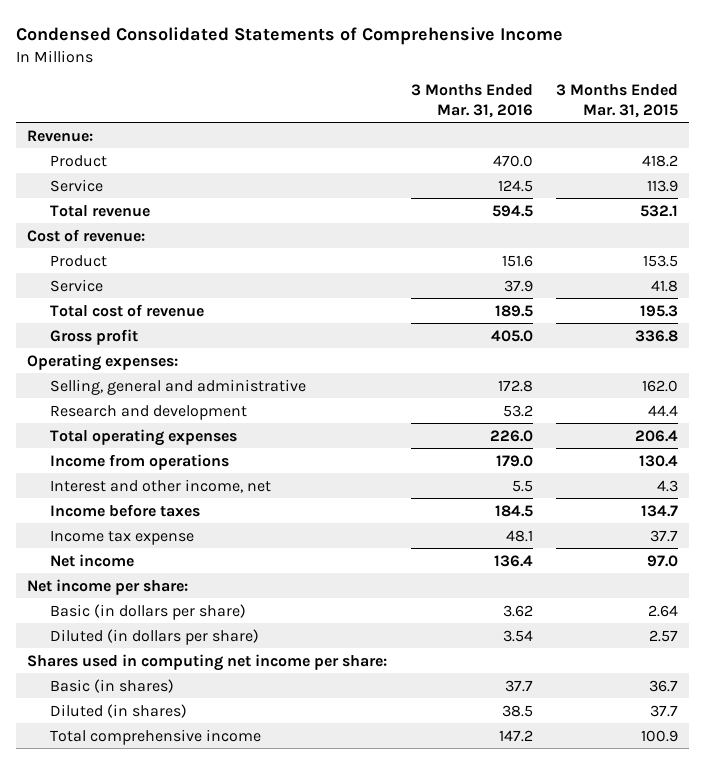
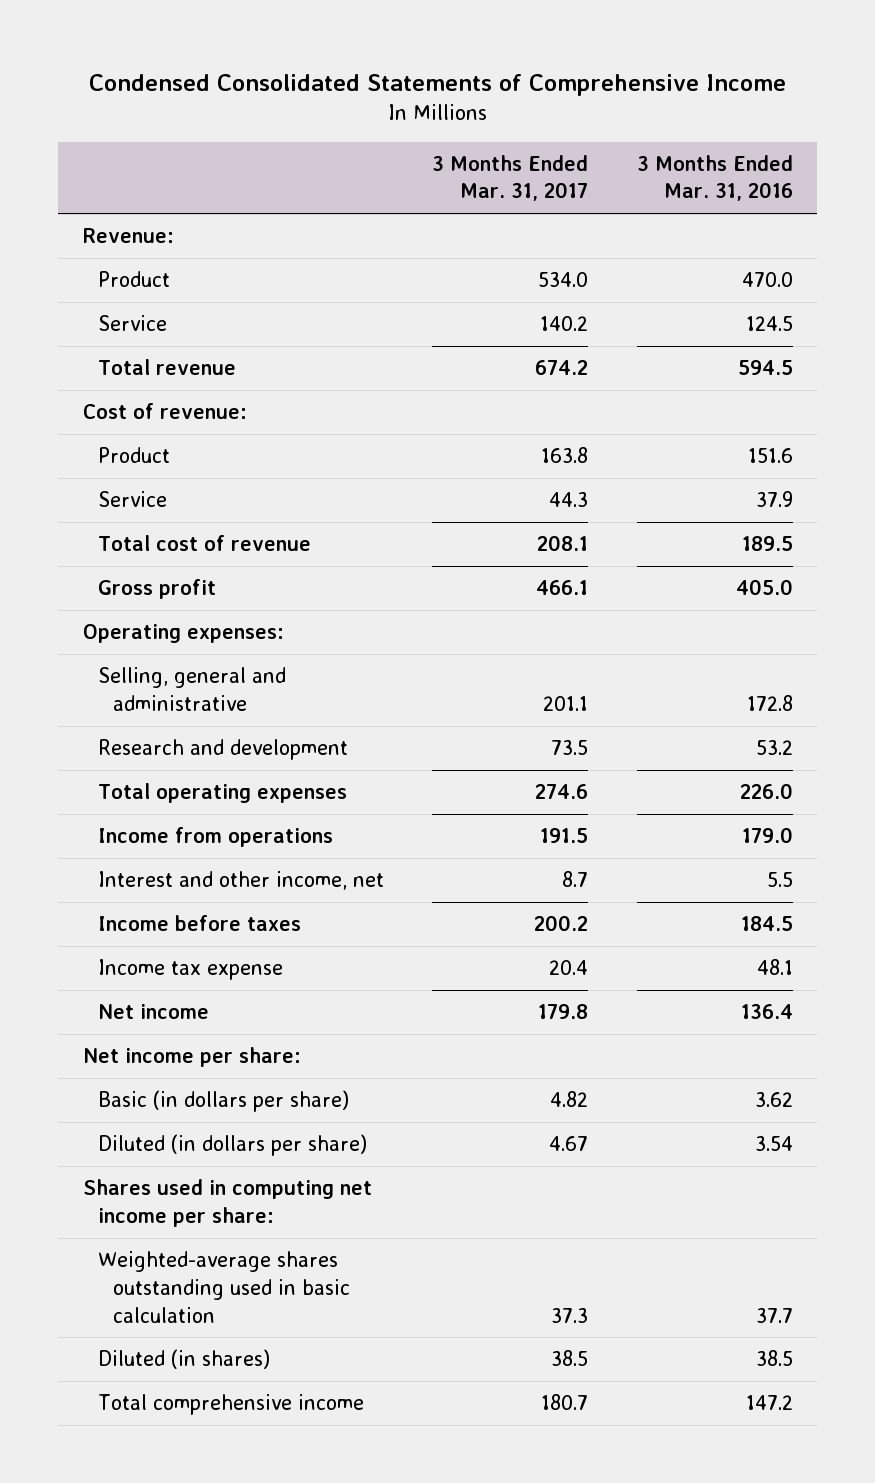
- | 3 Months Ended Mar. 31, 2016 | 3 Months Ended Mar. 31, 2015
+ | 3 Months Ended Mar. 31, 2017 | 3 Months Ended Mar. 31, 2016
- Basic (in shares) | 37.7 | 36.7
+ Weighted-average shares outstanding used in basic calculation | 37.3 | 37.7

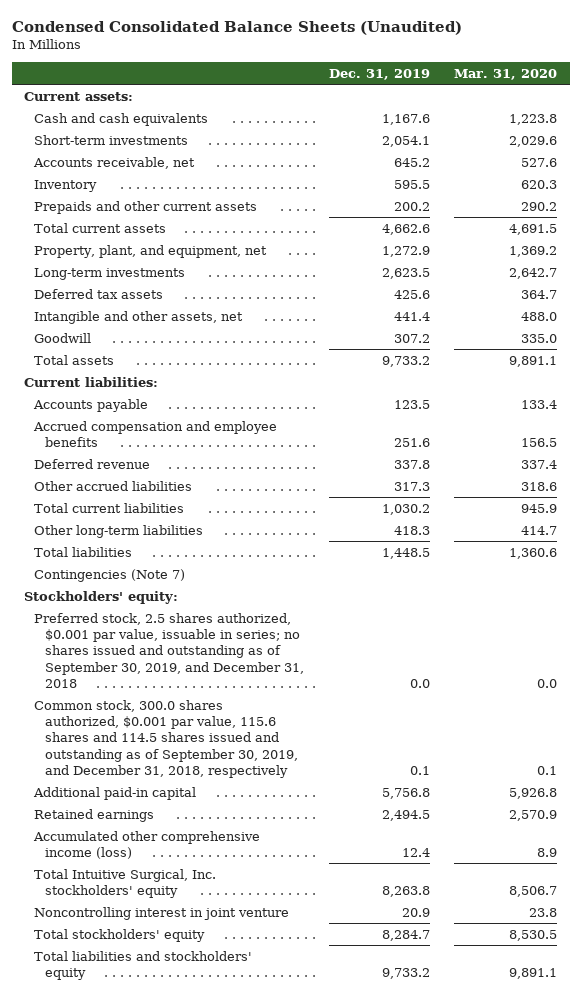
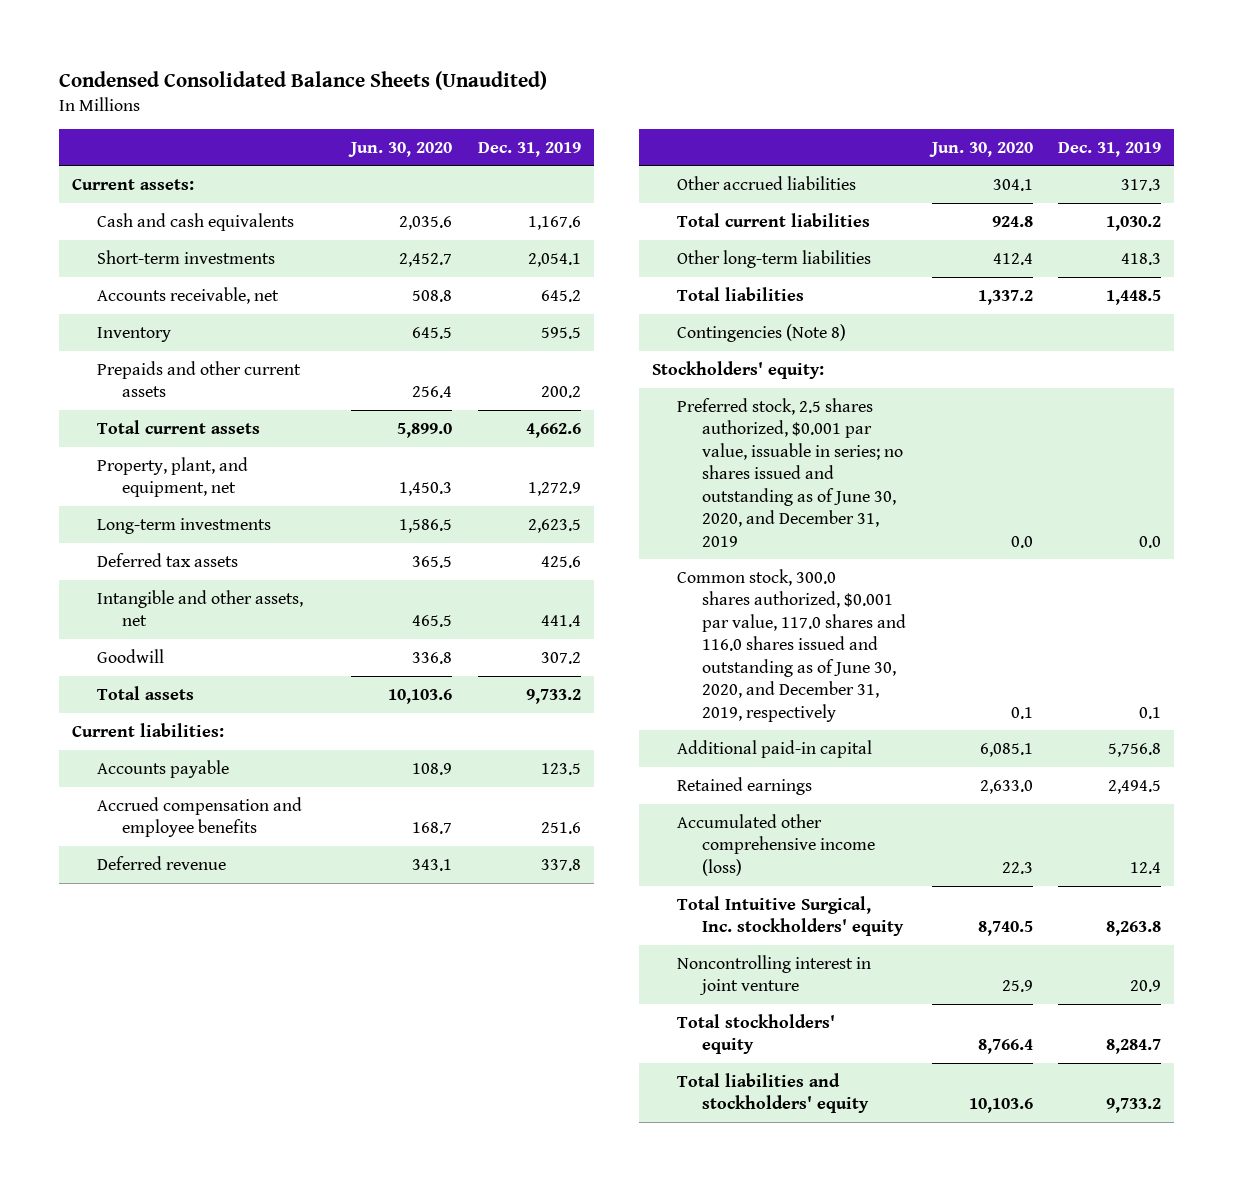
- | Dec. 31, 2019 | Mar. 31, 2020
+ | Jun. 30, 2020 | Dec. 31, 2019
- Contingencies (Note 7)
+ Contingencies (Note 8)
- Preferred stock, 2.5 shares authorized, $0.001 par value, issuable in series; no shares issued and outstanding as of September 30, 2019, and December 31, 2018 | 0.0 | 0.0
- Common stock, 300.0 shares authorized, $0.001 par value, 115.6 shares and 114.5 shares issued and outstanding as of September 30, 2019, and December 31, 2018, respectively | 0.1 | 0.1
+ Preferred stock, 2.5 shares authorized, $0.001 par value, issuable in series; no shares issued and outstanding as of June 30, 2020, and December 31, 2019 | 0.0 | 0.0
+ Common stock, 300.0 shares authorized, $0.001 par value, 117.0 shares and 116.0 shares issued and outstanding as of June 30, 2020, and December 31, 2019, respectively | 0.1 | 0.1

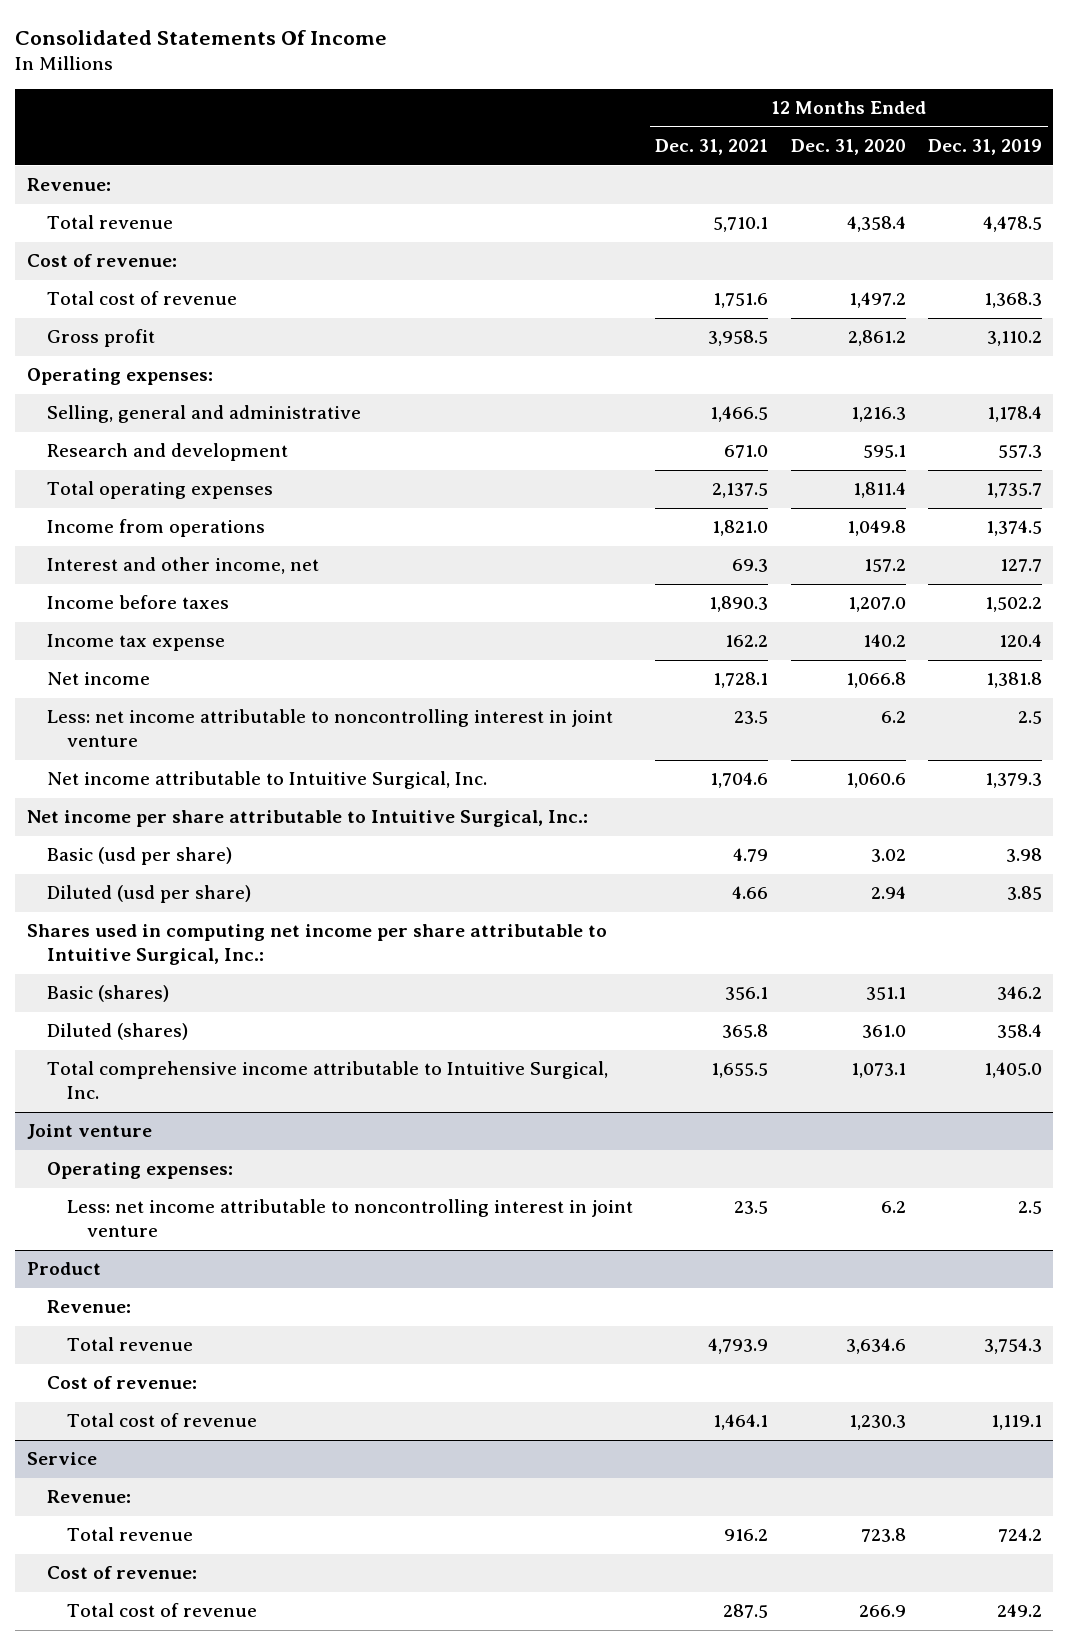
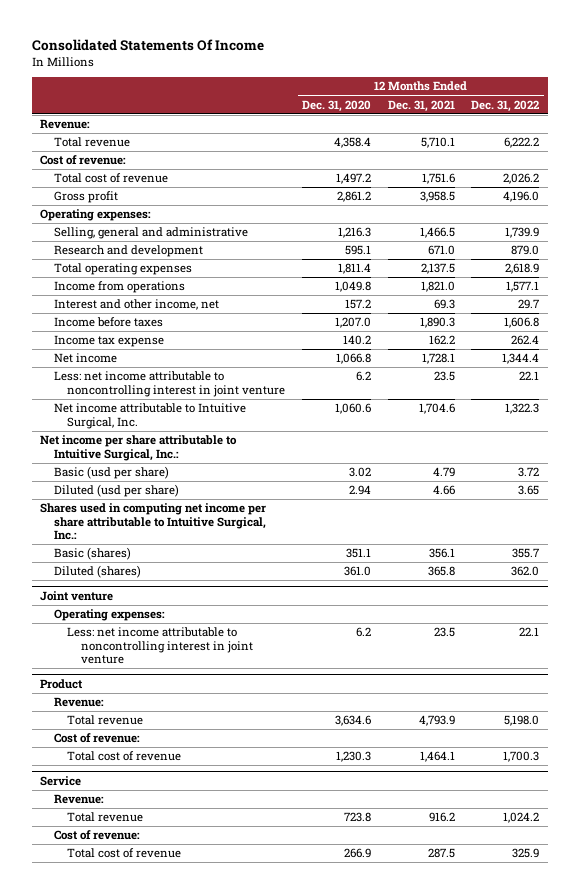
- | 12 Months Ended Dec. 31, 2021 | 12 Months Ended Dec. 31, 2020 | 12 Months Ended Dec. 31, 2019
+ | 12 Months Ended Dec. 31, 2020 | 12 Months Ended Dec. 31, 2021 | 12 Months Ended Dec. 31, 2022
- Total comprehensive income attributable to Intuitive Surgical, Inc. | 1,655.5 | 1,073.1 | 1,405.0

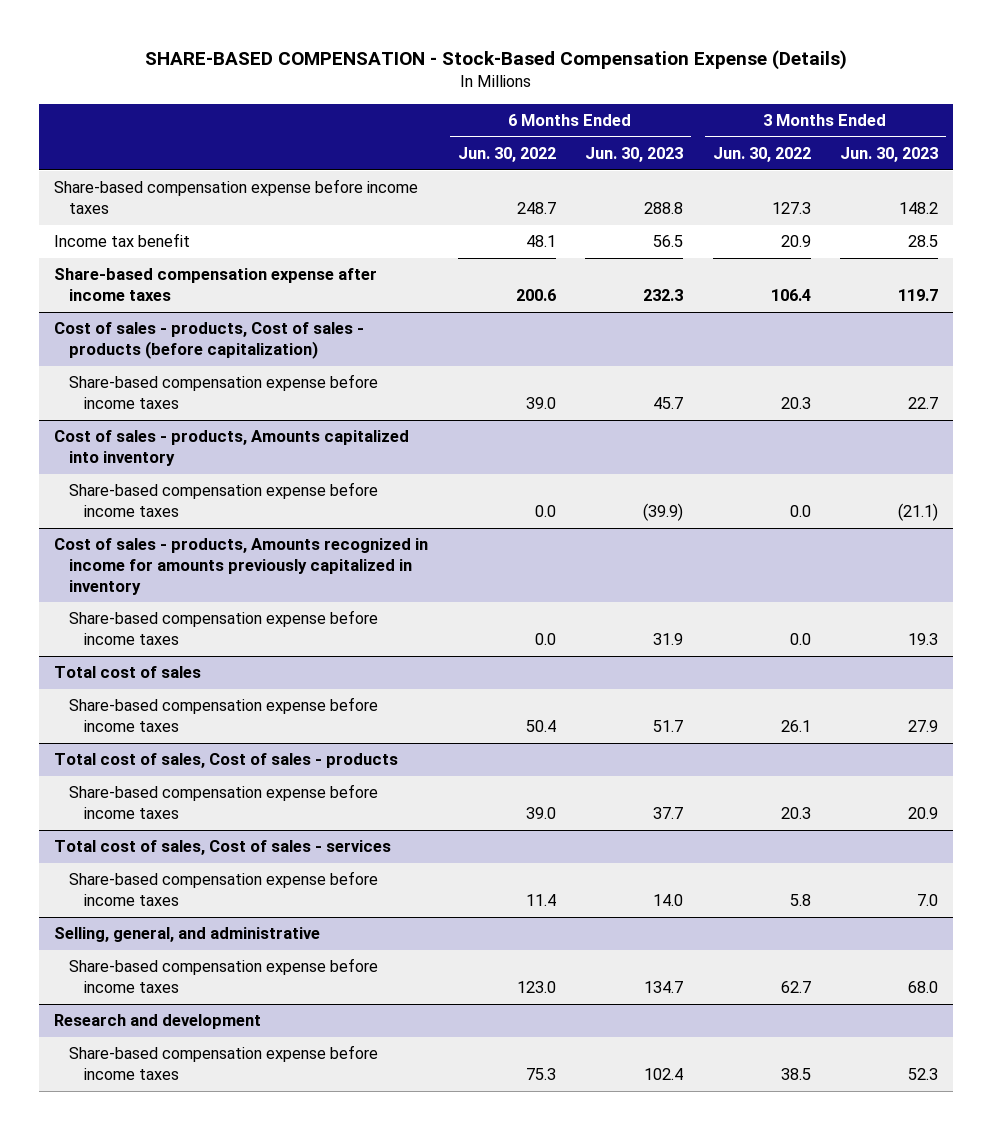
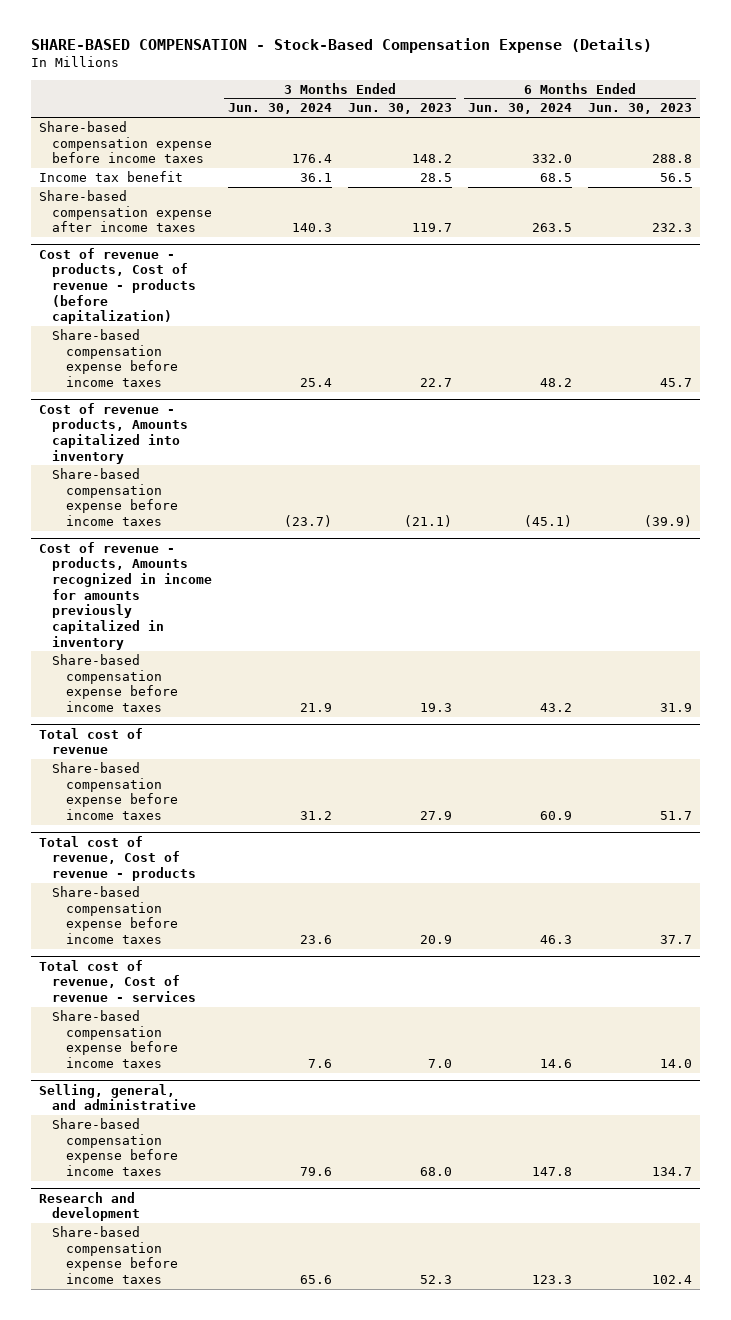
- | 6 Months Ended Jun. 30, 2022 | 6 Months Ended Jun. 30, 2023 | 3 Months Ended Jun. 30, 2022 | 3 Months Ended Jun. 30, 2023
+ | 3 Months Ended Jun. 30, 2024 | 3 Months Ended Jun. 30, 2023 | 6 Months Ended Jun. 30, 2024 | 6 Months Ended Jun. 30, 2023
- Cost of sales - products, Cost of sales - products (before capitalization)
+ Cost of revenue - products, Cost of revenue - products (before capitalization)
- Cost of sales - products, Amounts capitalized into inventory
+ Cost of revenue - products, Amounts capitalized into inventory
- Cost of sales - products, Amounts recognized in income for amounts previously capitalized in inventory
+ Cost of revenue - products, Amounts recognized in income for amounts previously capitalized in inventory
- Total cost of sales
+ Total cost of revenue
- Total cost of sales, Cost of sales - products
+ Total cost of revenue, Cost of revenue - products
- Total cost of sales, Cost of sales - services
+ Total cost of revenue, Cost of revenue - services

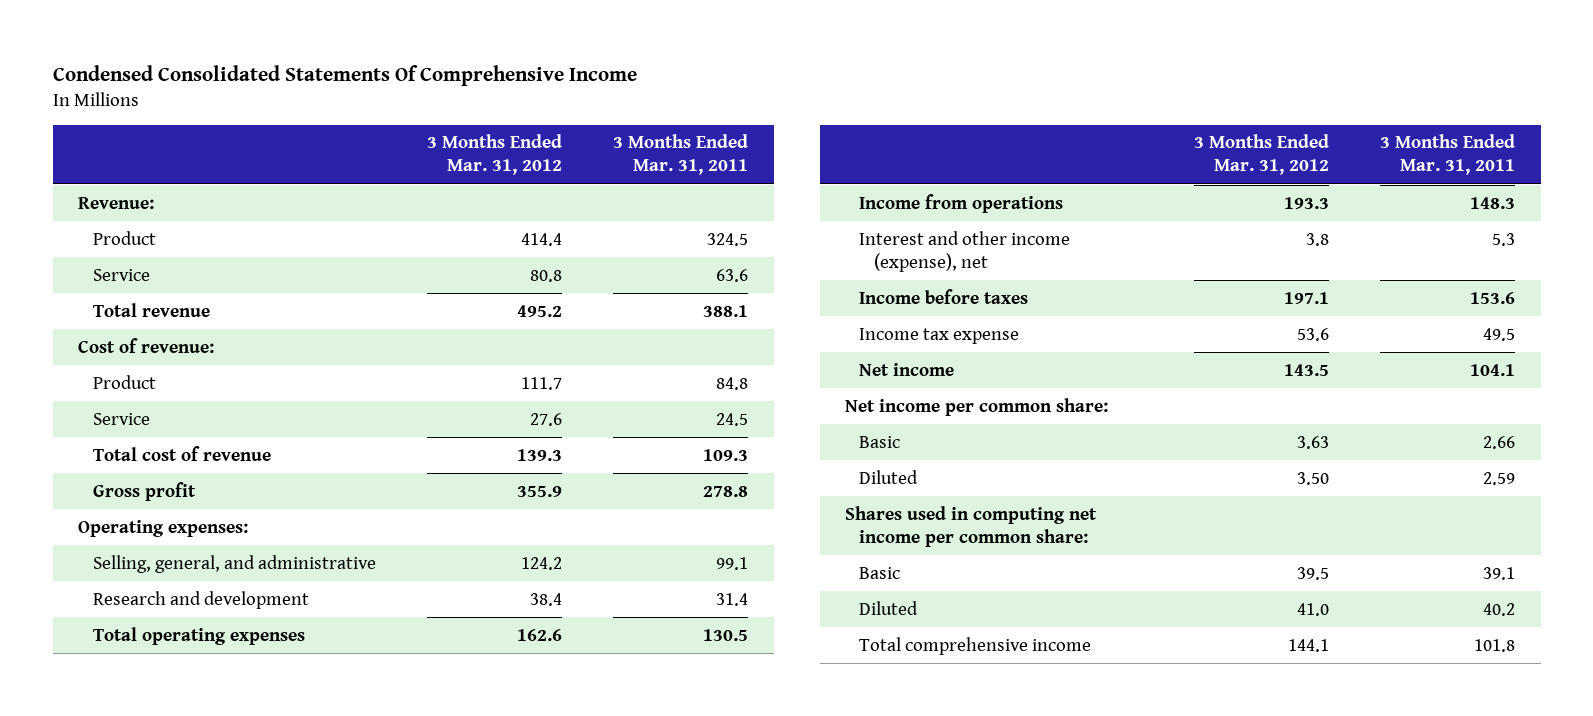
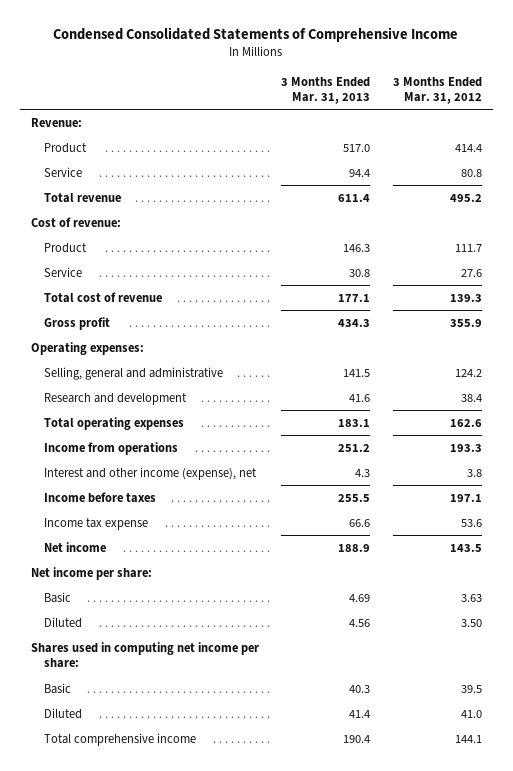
- Condensed Consolidated Statements Of Comprehensive Income
+ Condensed Consolidated Statements of Comprehensive Income
- | 3 Months Ended Mar. 31, 2012 | 3 Months Ended Mar. 31, 2011
+ | 3 Months Ended Mar. 31, 2013 | 3 Months Ended Mar. 31, 2012
- Selling, general, and administrative | 124.2 | 99.1
+ Selling, general and administrative | 141.5 | 124.2
- Net income per common share:
+ Net income per share:
- Shares used in computing net income per common share:
+ Shares used in computing net income per share:

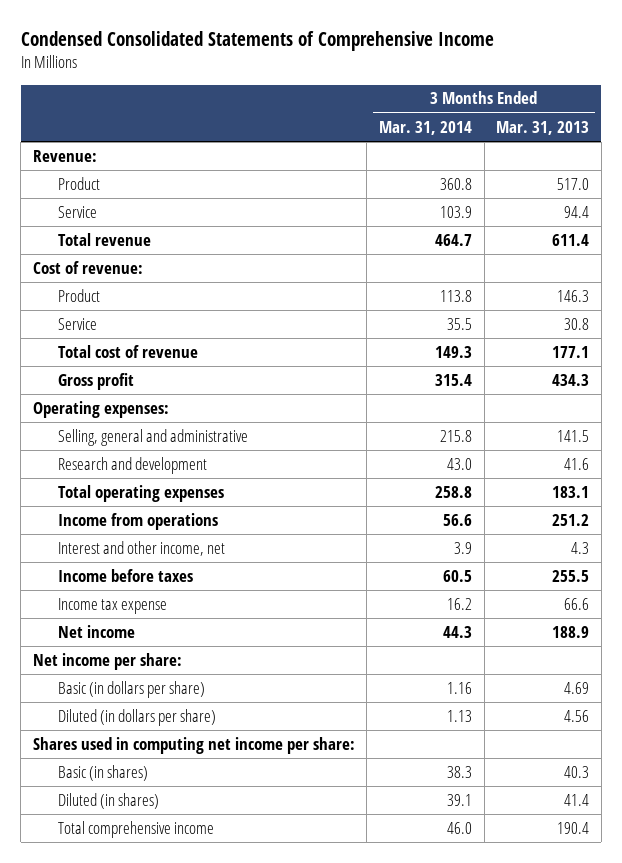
- | 3 Months Ended Mar. 31, 2013 | 3 Months Ended Mar. 31, 2012
+ | 3 Months Ended Mar. 31, 2014 | 3 Months Ended Mar. 31, 2013
- Interest and other income (expense), net | 4.3 | 3.8
+ Interest and other income, net | 3.9 | 4.3
- Basic | 4.69 | 3.63
- Diluted | 4.56 | 3.50
+ Basic (in dollars per share) | 1.16 | 4.69
+ Diluted (in dollars per share) | 1.13 | 4.56
- Basic | 40.3 | 39.5
- Diluted | 41.4 | 41.0
+ Basic (in shares) | 38.3 | 40.3
+ Diluted (in shares) | 39.1 | 41.4

